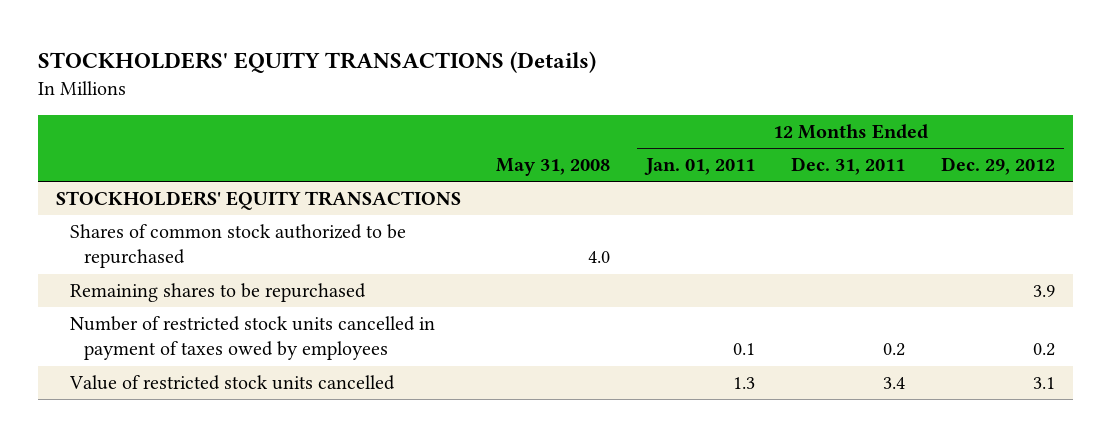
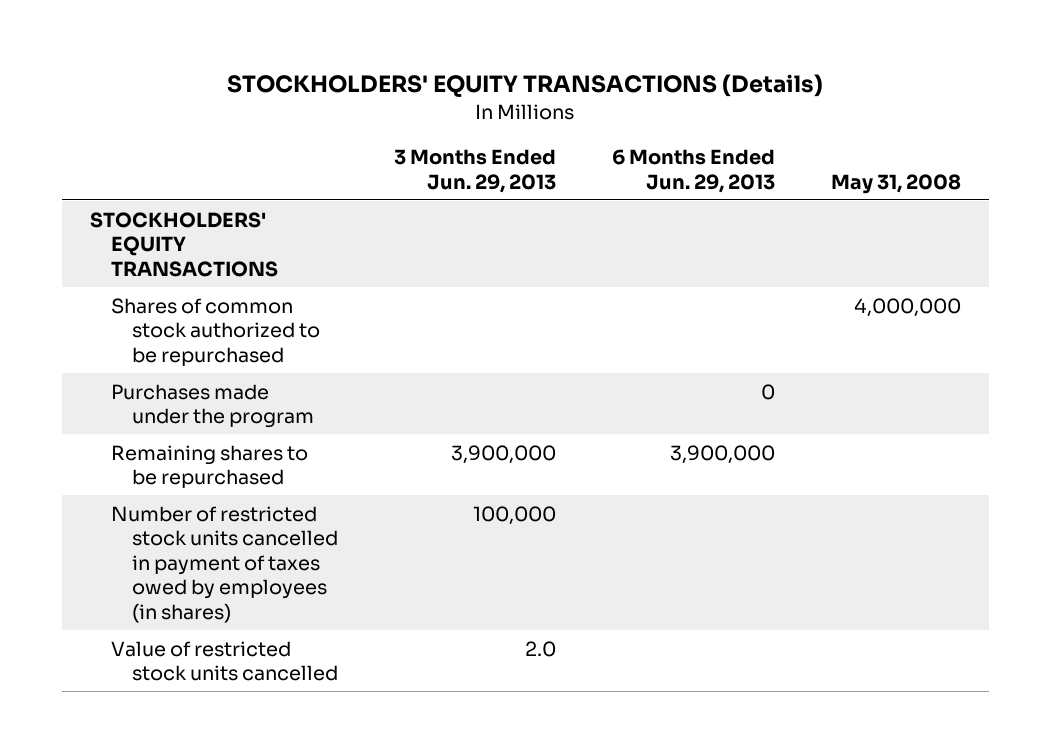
- | May 31, 2008 | 12 Months Ended Jan. 01, 2011 | 12 Months Ended Dec. 31, 2011 | 12 Months Ended Dec. 29, 2012
+ | 3 Months Ended Jun. 29, 2013 | 6 Months Ended Jun. 29, 2013 | May 31, 2008
- Shares of common stock authorized to be repurchased | 4.0 | | |
+ Shares of common stock authorized to be repurchased | | | 4,000,000
+ Purchases made under the program | | 0 |
- Number of restricted stock units cancelled in payment of taxes owed by employees | | 0.1 | 0.2 | 0.2
+ Number of restricted stock units cancelled in payment of taxes owed by employees (in shares) | 100,000 | |

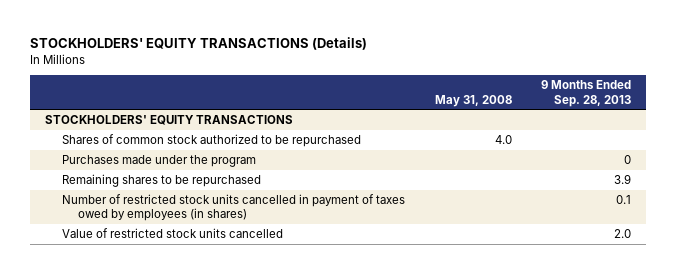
- | 3 Months Ended Jun. 29, 2013 | 6 Months Ended Jun. 29, 2013 | May 31, 2008
+ | May 31, 2008 | 9 Months Ended Sep. 28, 2013
- Shares of common stock authorized to be repurchased | | | 4,000,000
+ Shares of common stock authorized to be repurchased | 4.0 |

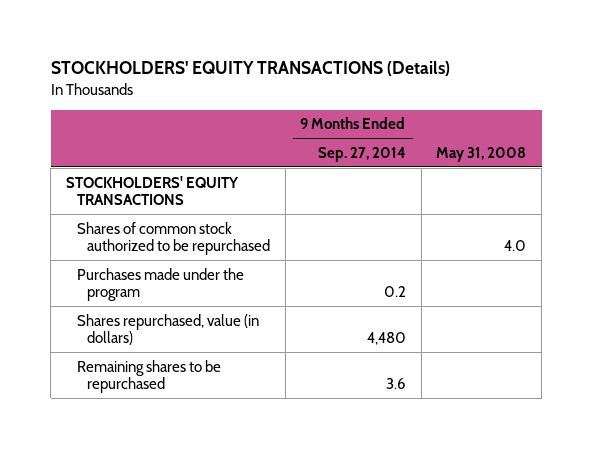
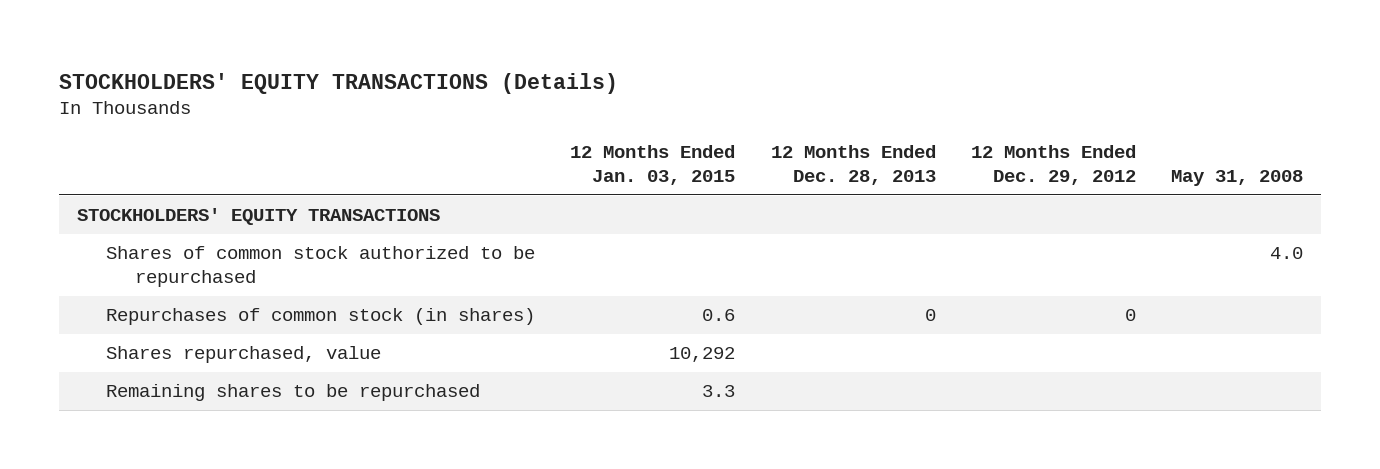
- | 9 Months Ended Sep. 27, 2014 | May 31, 2008
+ | 12 Months Ended Jan. 03, 2015 | 12 Months Ended Dec. 28, 2013 | 12 Months Ended Dec. 29, 2012 | May 31, 2008
- Purchases made under the program | 0.2 |
- Shares repurchased, value (in dollars) | 4,480 |
+ Repurchases of common stock (in shares) | 0.6 | 0 | 0 |
+ Shares repurchased, value | 10,292 | | |

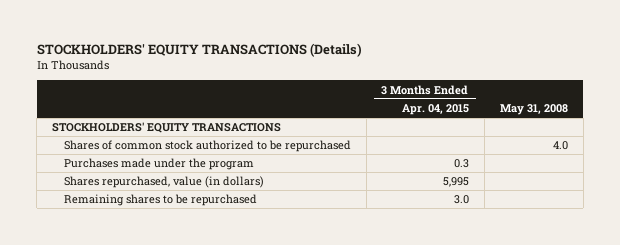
- | 12 Months Ended Jan. 03, 2015 | 12 Months Ended Dec. 28, 2013 | 12 Months Ended Dec. 29, 2012 | May 31, 2008
+ | 3 Months Ended Apr. 04, 2015 | May 31, 2008
- Repurchases of common stock (in shares) | 0.6 | 0 | 0 |
- Shares repurchased, value | 10,292 | | |
+ Purchases made under the program | 0.3 |
+ Shares repurchased, value (in dollars) | 5,995 |

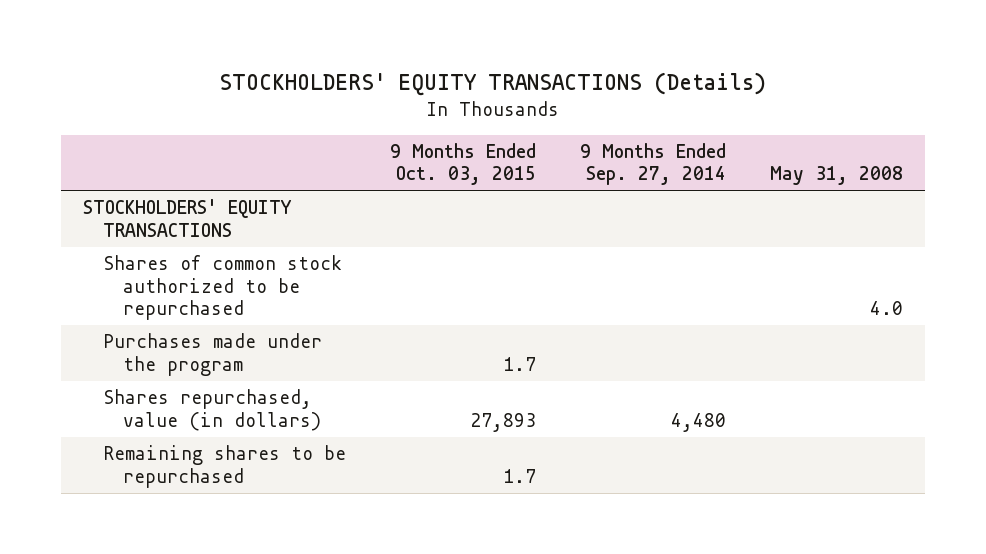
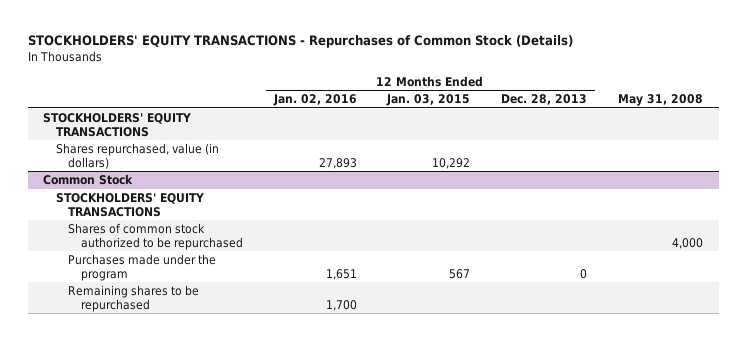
- STOCKHOLDERS' EQUITY TRANSACTIONS (Details)
+ STOCKHOLDERS' EQUITY TRANSACTIONS - Repurchases of Common Stock (Details)
- | 9 Months Ended Oct. 03, 2015 | 9 Months Ended Sep. 27, 2014 | May 31, 2008
+ | 12 Months Ended Jan. 02, 2016 | 12 Months Ended Jan. 03, 2015 | 12 Months Ended Dec. 28, 2013 | May 31, 2008
- Shares of common stock authorized to be repurchased | | | 4.0
- Purchases made under the program | 1.7 | |
- Remaining shares to be repurchased | 1.7 | |
+ Common Stock
+ STOCKHOLDERS' EQUITY TRANSACTIONS
+ Shares of common stock authorized to be repurchased | | | | 4,000
+ Purchases made under the program | 1,651 | 567 | 0 |
+ Remaining shares to be repurchased | 1,700 | | |

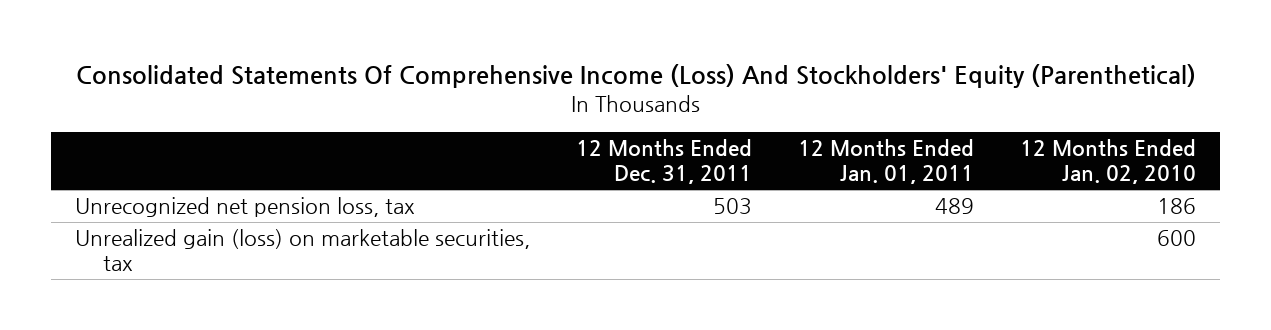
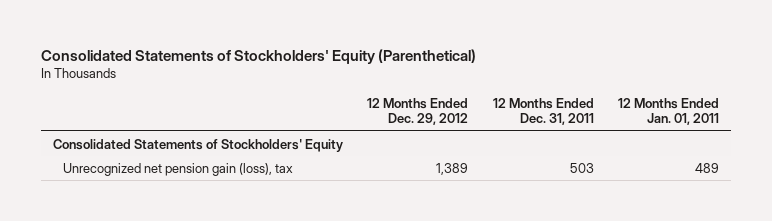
- Consolidated Statements Of Comprehensive Income (Loss) And Stockholders' Equity (Parenthetical)
+ Consolidated Statements of Stockholders' Equity (Parenthetical)
- | 12 Months Ended Dec. 31, 2011 | 12 Months Ended Jan. 01, 2011 | 12 Months Ended Jan. 02, 2010
+ | 12 Months Ended Dec. 29, 2012 | 12 Months Ended Dec. 31, 2011 | 12 Months Ended Jan. 01, 2011
- Unrecognized net pension loss, tax | 503 | 489 | 186
- Unrealized gain (loss) on marketable securities, tax | | | 600
+ Consolidated Statements of Stockholders' Equity
+ Unrecognized net pension gain (loss), tax | 1,389 | 503 | 489

